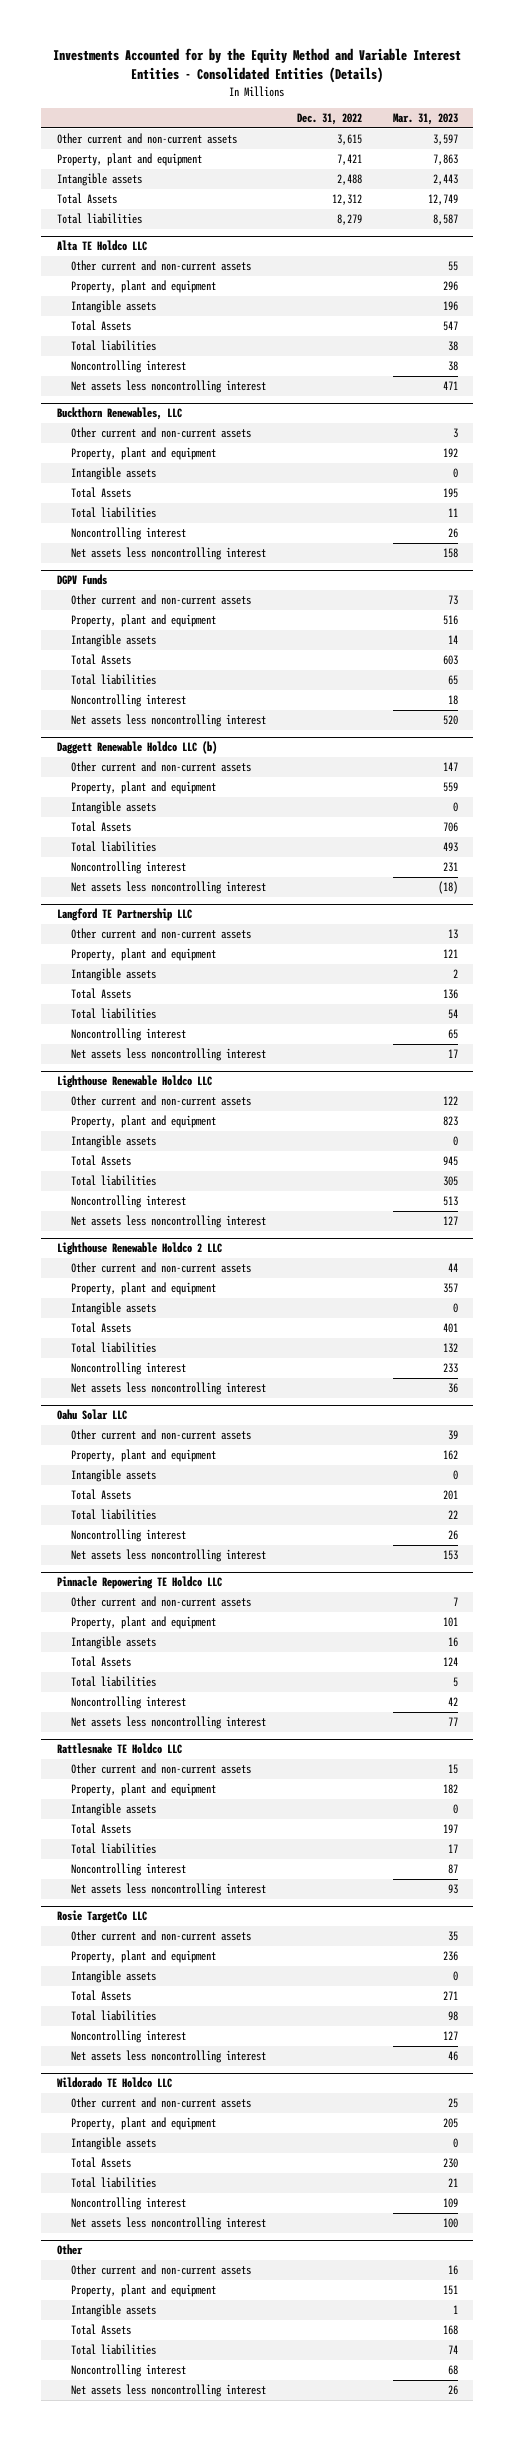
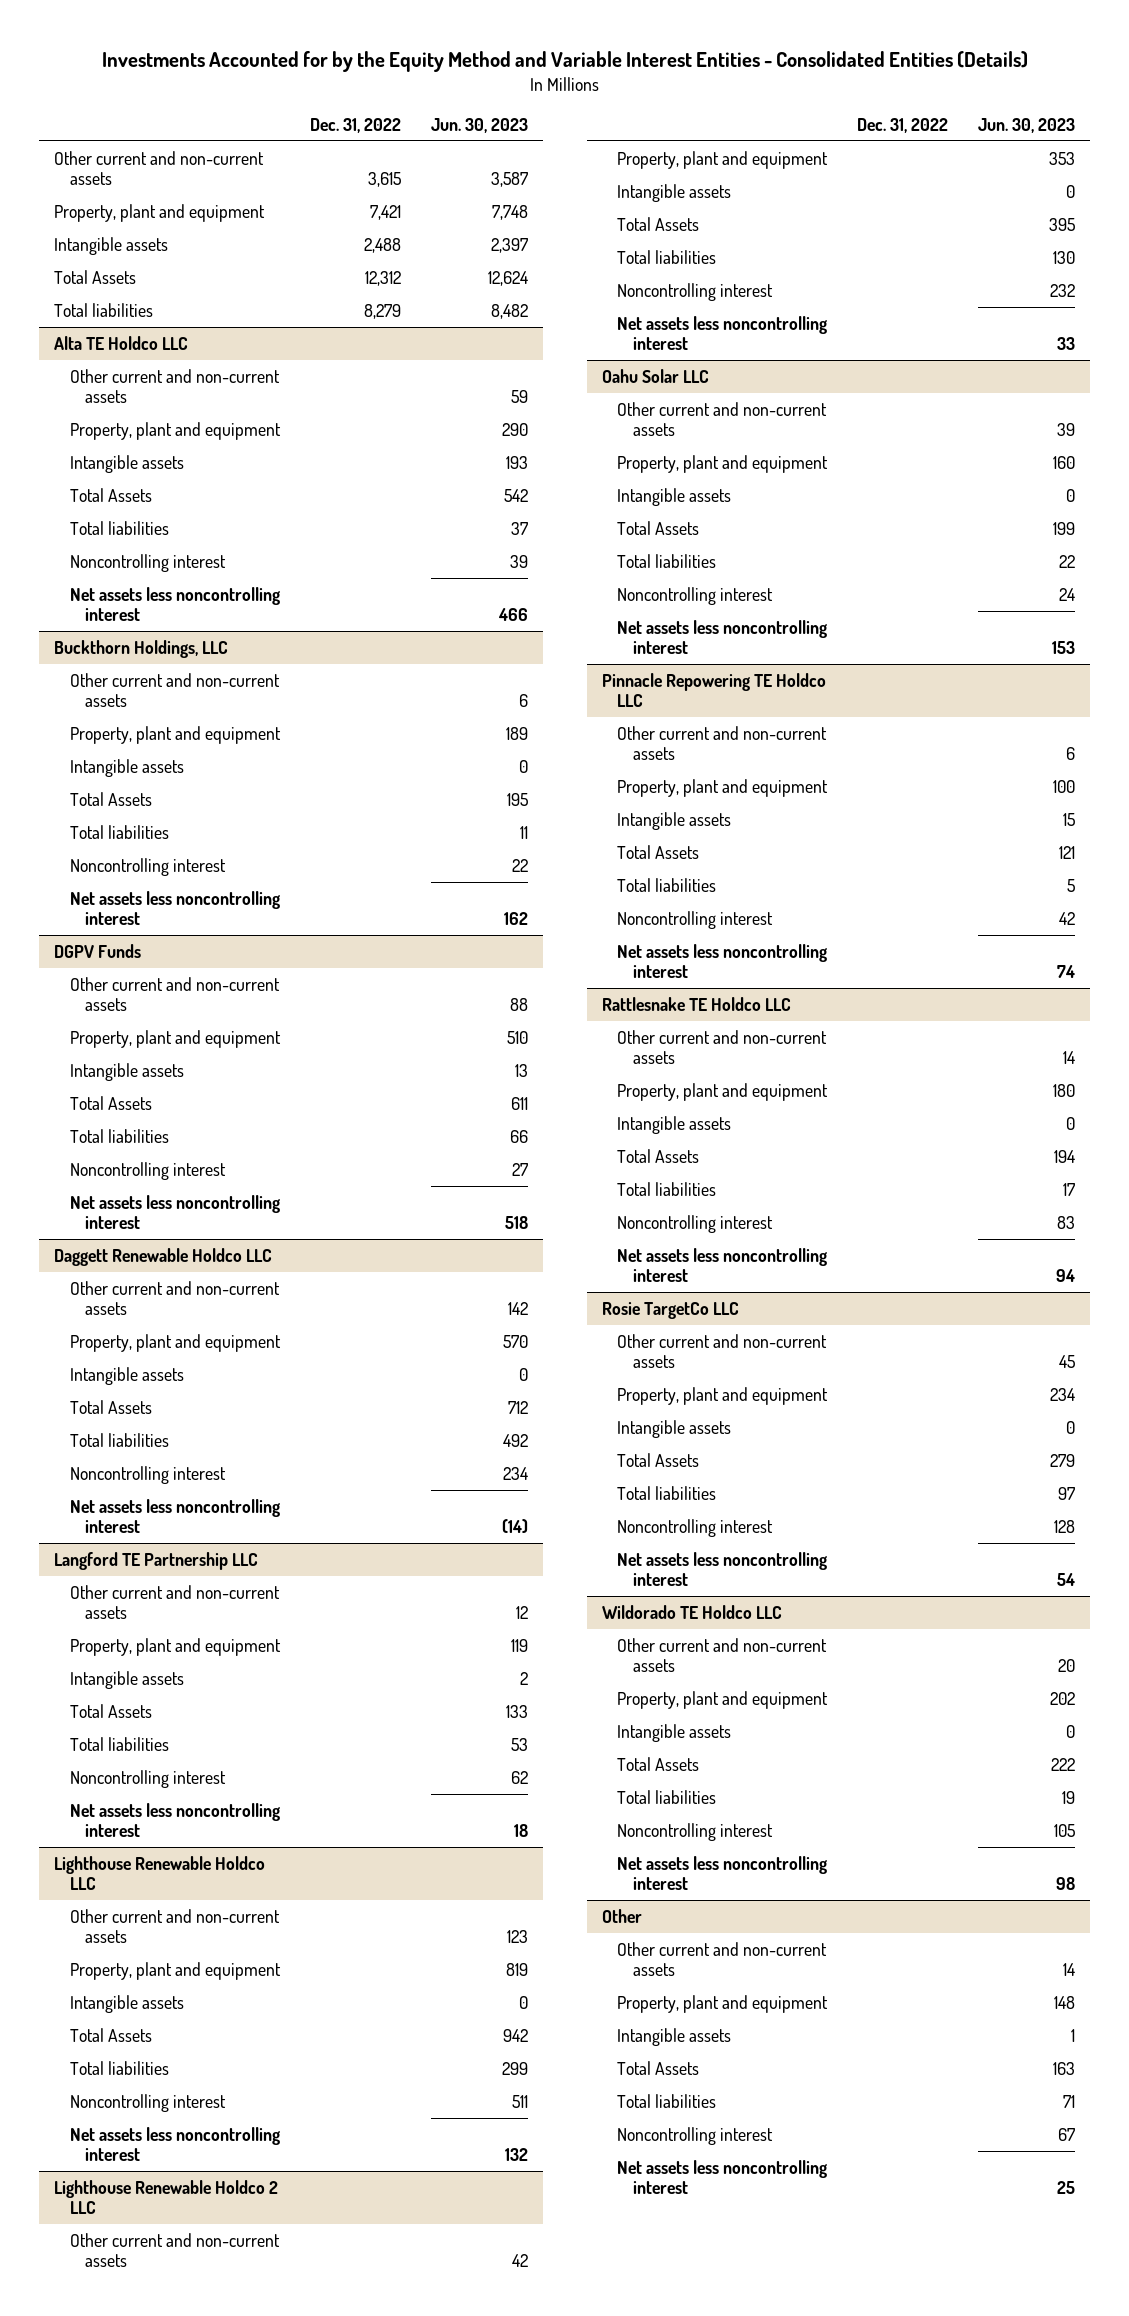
- | Dec. 31, 2022 | Mar. 31, 2023
+ | Dec. 31, 2022 | Jun. 30, 2023
- Buckthorn Renewables, LLC
- Other current and non-current assets | | 3
- Property, plant and equipment | | 192
- Intangible assets | | 0
- Total Assets | | 195
- Total liabilities | | 11
- Noncontrolling interest | | 26
- Net assets less noncontrolling interest | | 158
+ Buckthorn Holdings, LLC
+ Other current and non-current assets | | 6
+ Property, plant and equipment | | 189
+ Intangible assets | | 0
+ Total Assets | | 195
+ Total liabilities | | 11
+ Noncontrolling interest | | 22
+ Net assets less noncontrolling interest | | 162
- Daggett Renewable Holdco LLC (b)
+ Daggett Renewable Holdco LLC

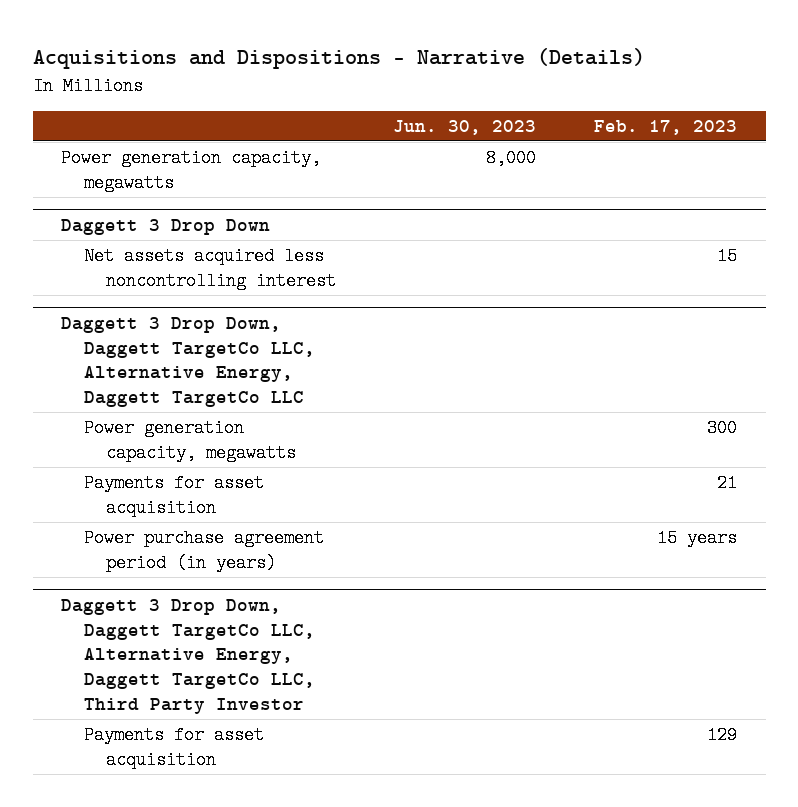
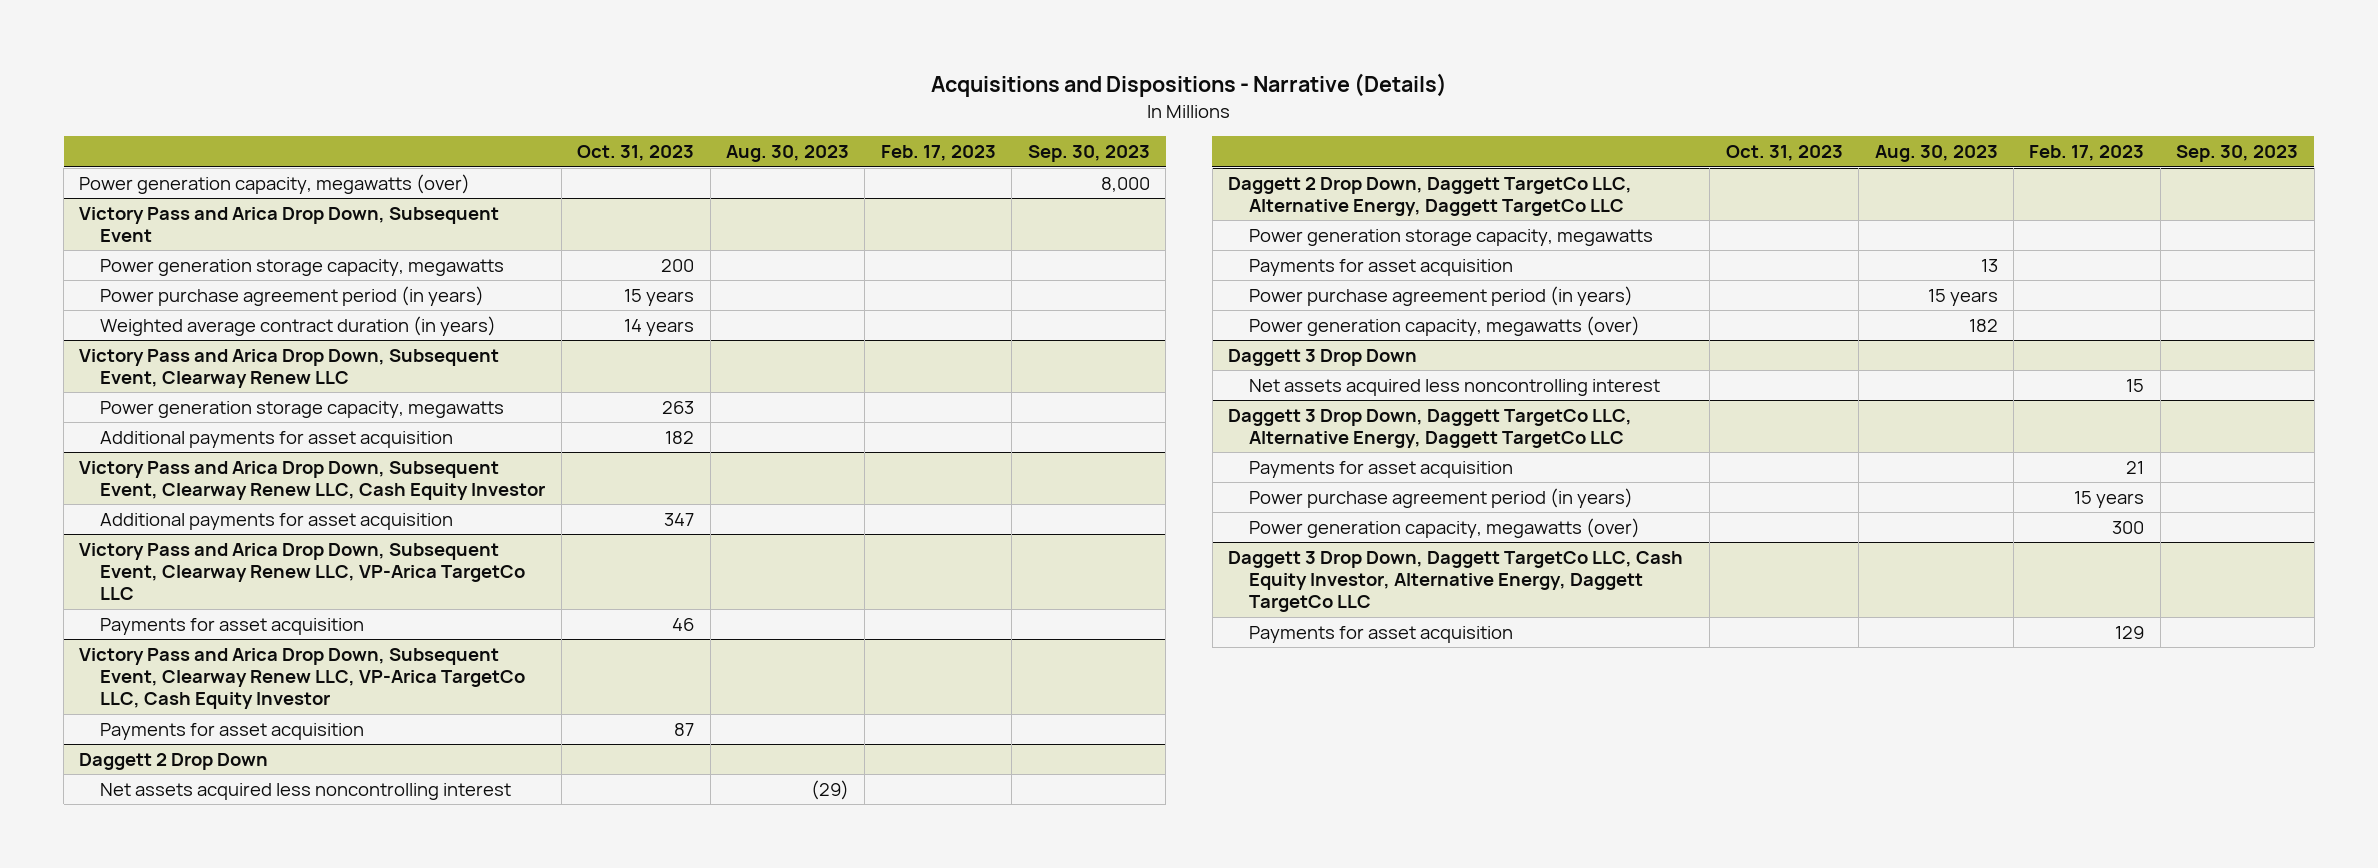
- | Jun. 30, 2023 | Feb. 17, 2023
+ | Oct. 31, 2023 | Aug. 30, 2023 | Feb. 17, 2023 | Sep. 30, 2023
- Power generation capacity, megawatts | 8,000 |
+ Power generation capacity, megawatts (over) | | | | 8,000
+ Victory Pass and Arica Drop Down, Subsequent Event
+ Power generation storage capacity, megawatts | 200 | | |
+ Power purchase agreement period (in years) | 15 years | | |
+ Weighted average contract duration (in years) | 14 years | | |
+ Victory Pass and Arica Drop Down, Subsequent Event, Clearway Renew LLC
+ Power generation storage capacity, megawatts | 263 | | |
+ Additional payments for asset acquisition | 182 | | |
+ Victory Pass and Arica Drop Down, Subsequent Event, Clearway Renew LLC, Cash Equity Investor
+ Additional payments for asset acquisition | 347 | | |
+ Victory Pass and Arica Drop Down, Subsequent Event, Clearway Renew LLC, VP-Arica TargetCo LLC
+ Payments for asset acquisition | 46 | | |
+ Victory Pass and Arica Drop Down, Subsequent Event, Clearway Renew LLC, VP-Arica TargetCo LLC, Cash Equity Investor
+ Payments for asset acquisition | 87 | | |
+ Daggett 2 Drop Down
+ Net assets acquired less noncontrolling interest | | (29) | |
+ Daggett 2 Drop Down, Daggett TargetCo LLC, Alternative Energy, Daggett TargetCo LLC
+ Power generation storage capacity, megawatts
+ Payments for asset acquisition | | 13 | |
+ Power purchase agreement period (in years) | | 15 years | |
+ Power generation capacity, megawatts (over) | | 182 | |
@ Daggett 3 Drop Down, Daggett TargetCo LLC, Alternative Energy, Daggett TargetCo LLC
- Power generation capacity, megawatts | | 300
- Daggett 3 Drop Down, Daggett TargetCo LLC, Alternative Energy, Daggett TargetCo LLC, Third Party Investor
@ Daggett 3 Drop Down, Daggett TargetCo LLC, Alternative Energy, Daggett TargetCo LLC
+ Power generation capacity, megawatts (over) | | | 300 |
+ Daggett 3 Drop Down, Daggett TargetCo LLC, Cash Equity Investor, Alternative Energy, Daggett TargetCo LLC

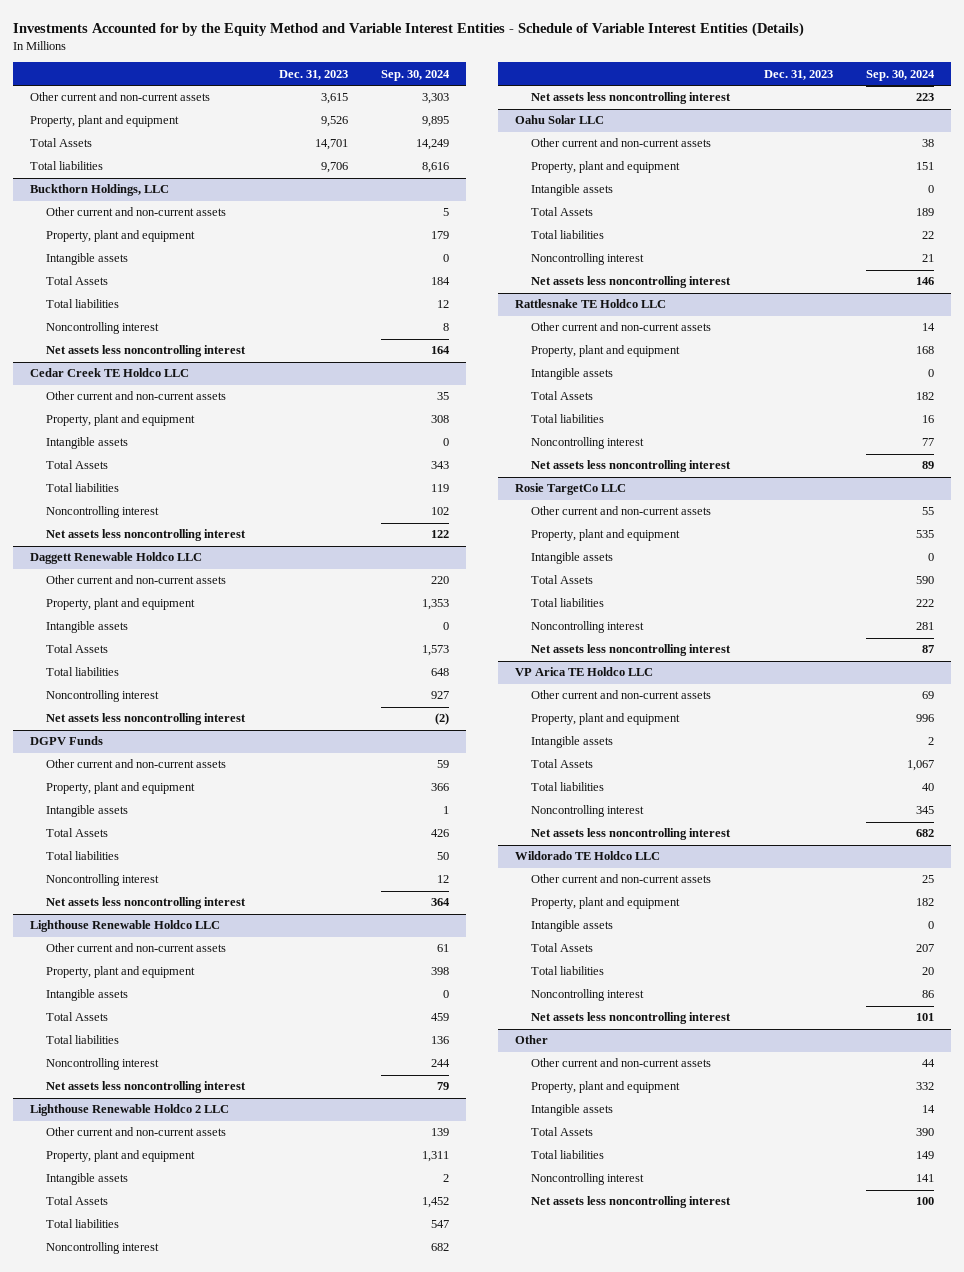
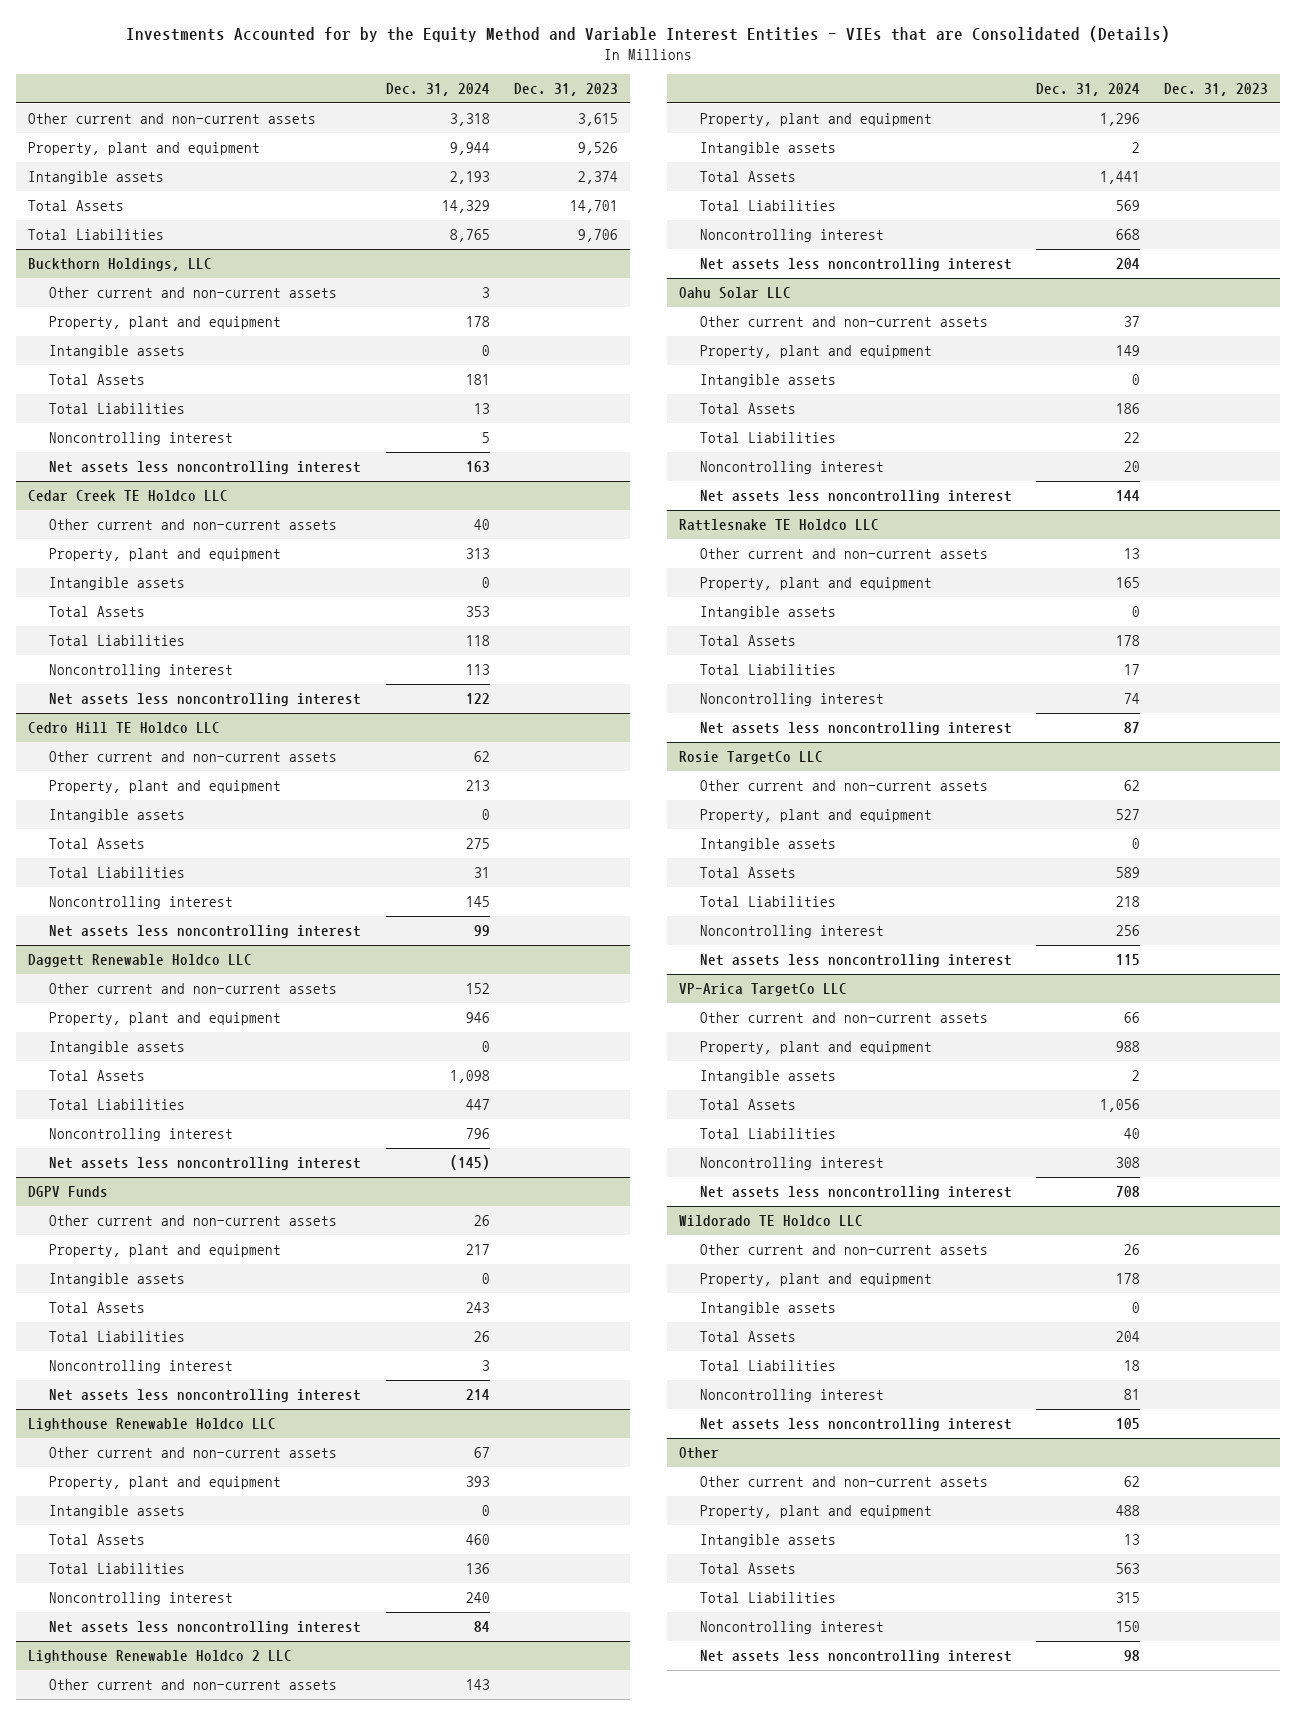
- Investments Accounted for by the Equity Method and Variable Interest Entities - Schedule of Variable Interest Entities (Details)
+ Investments Accounted for by the Equity Method and Variable Interest Entities - VIEs that are Consolidated (Details)
- | Dec. 31, 2023 | Sep. 30, 2024
+ | Dec. 31, 2024 | Dec. 31, 2023
+ Intangible assets | 2,193 | 2,374
- Total liabilities | 9,706 | 8,616
+ Total Liabilities | 8,765 | 9,706
@ Buckthorn Holdings, LLC
- Total liabilities | | 12
+ Total Liabilities | 13 |
@ Cedar Creek TE Holdco LLC
- Total liabilities | | 119
+ Total Liabilities | 118 |
+ Cedro Hill TE Holdco LLC
+ Other current and non-current assets | 62 |
+ Property, plant and equipment | 213 |
+ Intangible assets | 0 |
+ Total Assets | 275 |
+ Total Liabilities | 31 |
+ Noncontrolling interest | 145 |
+ Net assets less noncontrolling interest | 99 |
@ Daggett Renewable Holdco LLC
- Total liabilities | | 648
+ Total Liabilities | 447 |
@ DGPV Funds
- Total liabilities | | 50
+ Total Liabilities | 26 |
@ Lighthouse Renewable Holdco LLC
- Total liabilities | | 136
+ Total Liabilities | 136 |
@ Lighthouse Renewable Holdco 2 LLC
- Total liabilities | | 547
+ Total Liabilities | 569 |
@ Oahu Solar LLC
- Total liabilities | | 22
+ Total Liabilities | 22 |
@ Rattlesnake TE Holdco LLC
- Total liabilities | | 16
+ Total Liabilities | 17 |
@ Rosie TargetCo LLC
- Total liabilities | | 222
+ Total Liabilities | 218 |
- VP Arica TE Holdco LLC
+ VP-Arica TargetCo LLC
- Total liabilities | | 40
+ Total Liabilities | 40 |
@ Wildorado TE Holdco LLC
- Total liabilities | | 20
+ Total Liabilities | 18 |
@ Other
- Total liabilities | | 149
+ Total Liabilities | 315 |

